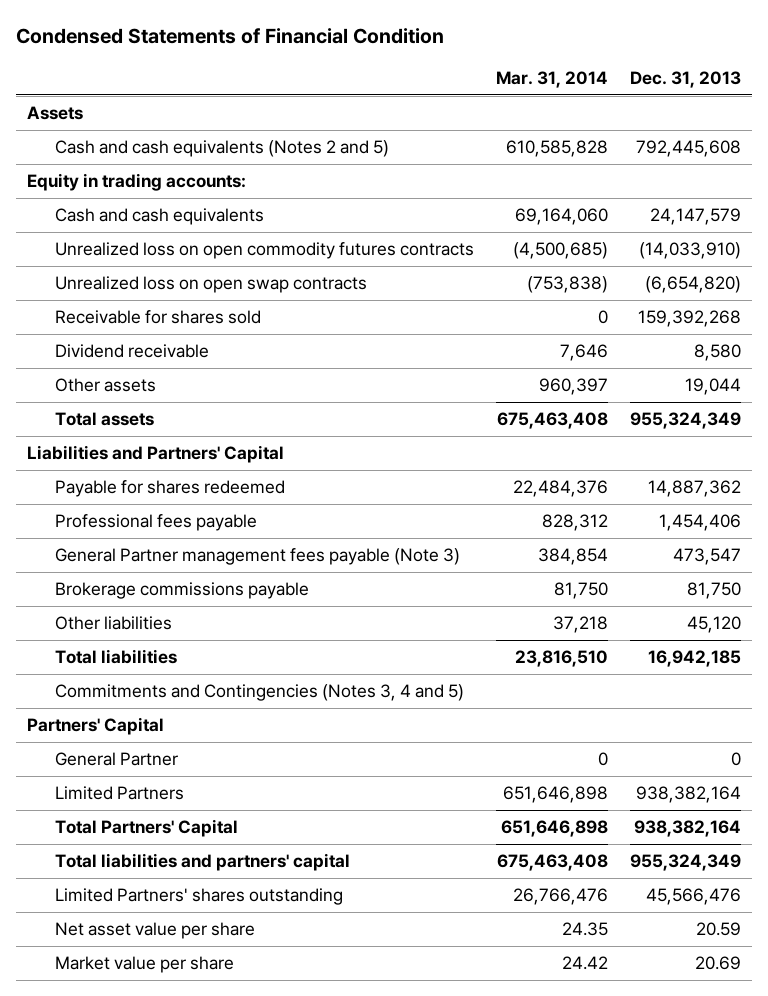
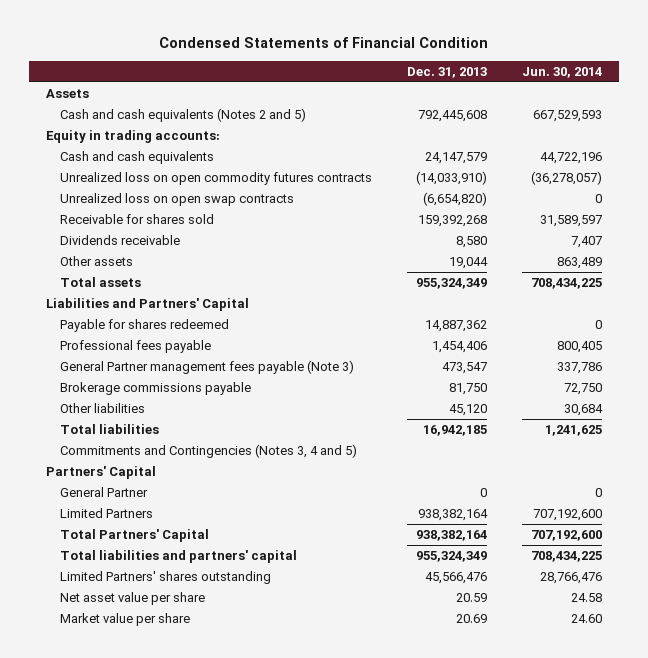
- | Mar. 31, 2014 | Dec. 31, 2013
+ | Dec. 31, 2013 | Jun. 30, 2014
- Dividend receivable | 7,646 | 8,580
+ Dividends receivable | 8,580 | 7,407

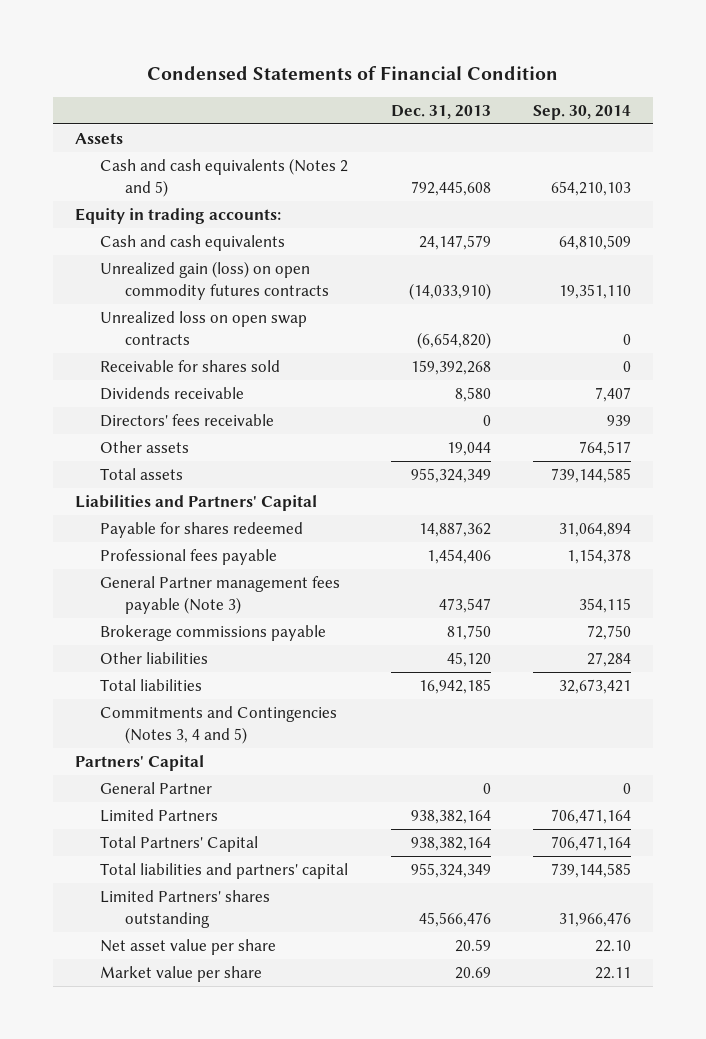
- | Dec. 31, 2013 | Jun. 30, 2014
+ | Dec. 31, 2013 | Sep. 30, 2014
- Unrealized loss on open commodity futures contracts | (14,033,910) | (36,278,057)
+ Unrealized gain (loss) on open commodity futures contracts | (14,033,910) | 19,351,110
+ Directors' fees receivable | 0 | 939

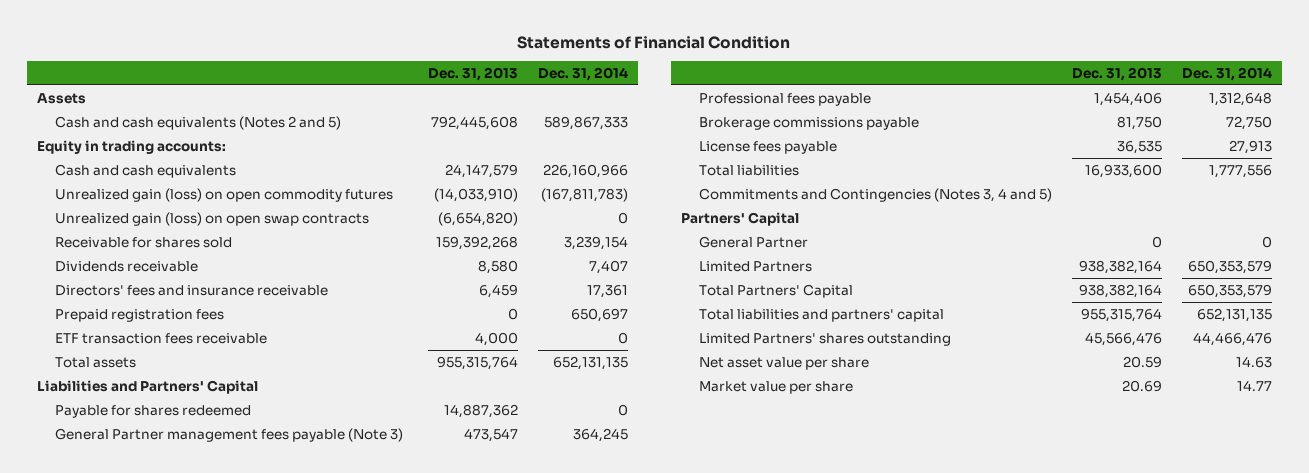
- Condensed Statements of Financial Condition
+ Statements of Financial Condition
- | Dec. 31, 2013 | Sep. 30, 2014
+ | Dec. 31, 2013 | Dec. 31, 2014
- Unrealized gain (loss) on open commodity futures contracts | (14,033,910) | 19,351,110
- Unrealized loss on open swap contracts | (6,654,820) | 0
+ Unrealized gain (loss) on open commodity futures | (14,033,910) | (167,811,783)
+ Unrealized gain (loss) on open swap contracts | (6,654,820) | 0
- Directors' fees receivable | 0 | 939
- Other assets | 19,044 | 764,517
- Total assets | 955,324,349 | 739,144,585
+ Directors' fees and insurance receivable | 6,459 | 17,361
+ Prepaid registration fees | 0 | 650,697
+ ETF transaction fees receivable | 4,000 | 0
+ Total assets | 955,315,764 | 652,131,135
moved down: Professional fees payable | 1,454,406 | 1,312,648
- Other liabilities | 45,120 | 27,284
- Total liabilities | 16,942,185 | 32,673,421
+ License fees payable | 36,535 | 27,913
+ Total liabilities | 16,933,600 | 1,777,556
- Total liabilities and partners' capital | 955,324,349 | 739,144,585
+ Total liabilities and partners' capital | 955,315,764 | 652,131,135

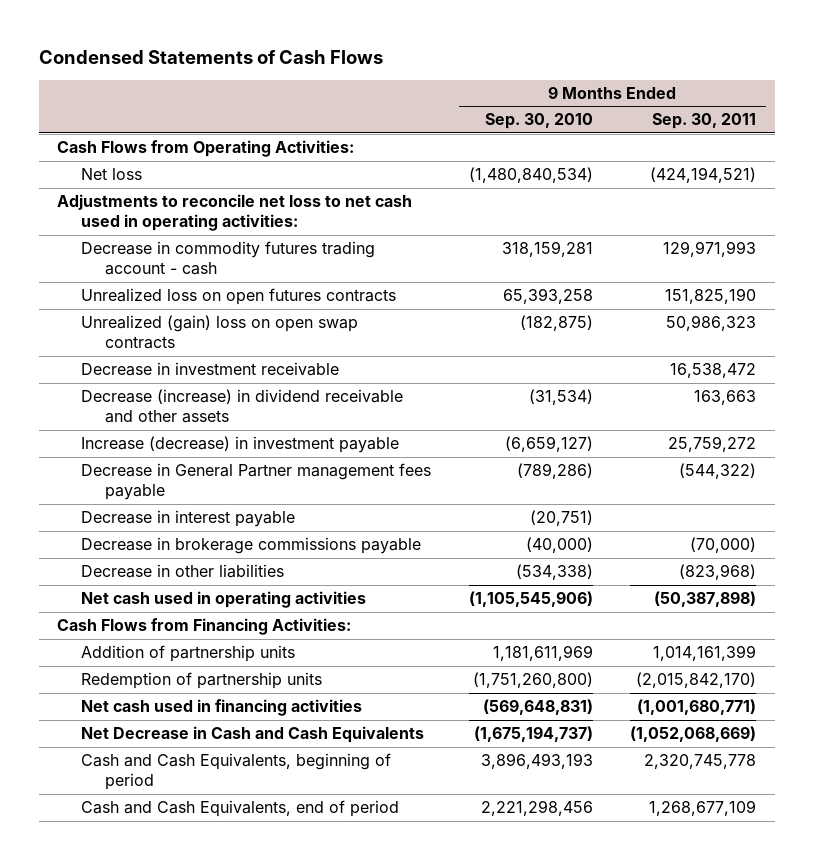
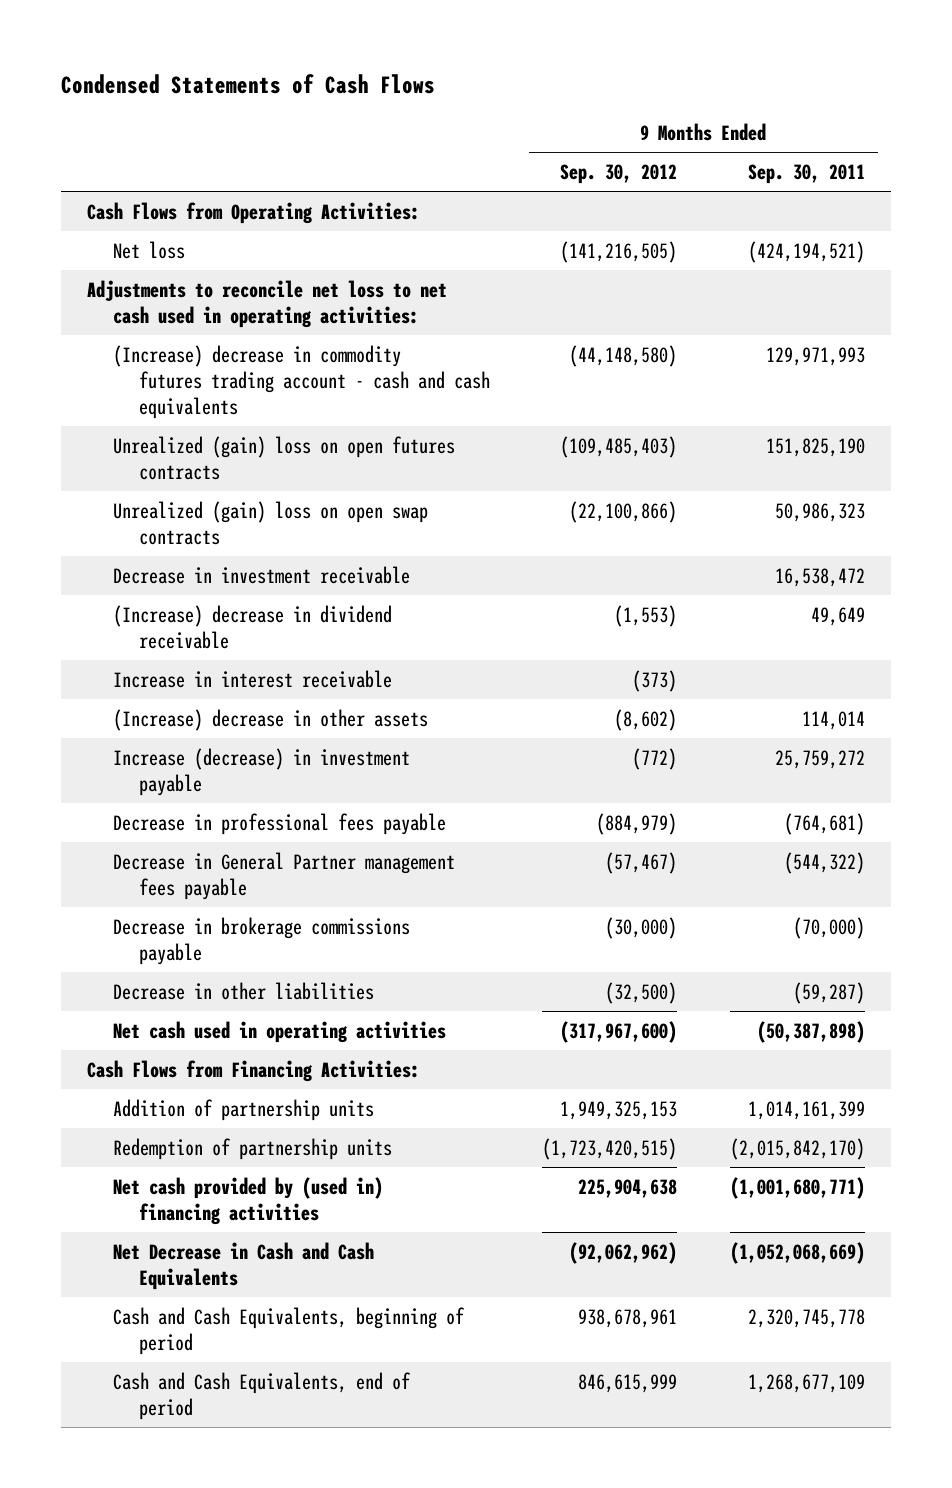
- | 9 Months Ended Sep. 30, 2010 | 9 Months Ended Sep. 30, 2011
+ | 9 Months Ended Sep. 30, 2012 | 9 Months Ended Sep. 30, 2011
- Decrease in commodity futures trading account - cash | 318,159,281 | 129,971,993
- Unrealized loss on open futures contracts | 65,393,258 | 151,825,190
+ (Increase) decrease in commodity futures trading account - cash and cash equivalents | (44,148,580) | 129,971,993
+ Unrealized (gain) loss on open futures contracts | (109,485,403) | 151,825,190
- Decrease (increase) in dividend receivable and other assets | (31,534) | 163,663
+ (Increase) decrease in dividend receivable | (1,553) | 49,649
+ Increase in interest receivable | (373) |
+ (Increase) decrease in other assets | (8,602) | 114,014
+ Decrease in professional fees payable | (884,979) | (764,681)
- Decrease in interest payable | (20,751) |
- Decrease in other liabilities | (534,338) | (823,968)
+ Decrease in other liabilities | (32,500) | (59,287)
- Net cash used in financing activities | (569,648,831) | (1,001,680,771)
+ Net cash provided by (used in) financing activities | 225,904,638 | (1,001,680,771)

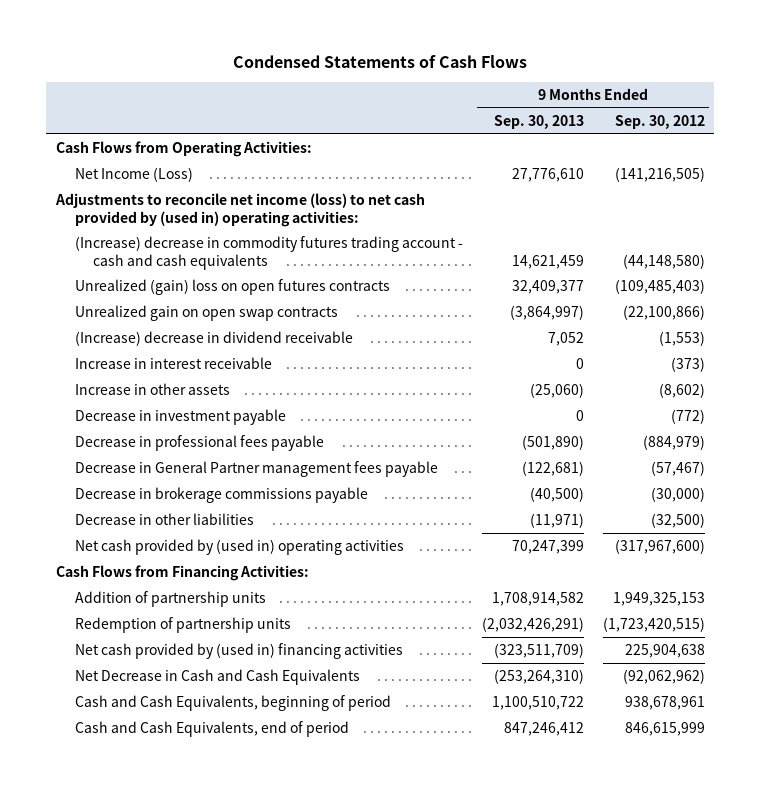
- | 9 Months Ended Sep. 30, 2012 | 9 Months Ended Sep. 30, 2011
+ | 9 Months Ended Sep. 30, 2013 | 9 Months Ended Sep. 30, 2012
- Net loss | (141,216,505) | (424,194,521)
- Adjustments to reconcile net loss to net cash used in operating activities:
+ Net Income (Loss) | 27,776,610 | (141,216,505)
+ Adjustments to reconcile net income (loss) to net cash provided by (used in) operating activities:
- Unrealized (gain) loss on open swap contracts | (22,100,866) | 50,986,323
- Decrease in investment receivable | | 16,538,472
+ Unrealized gain on open swap contracts | (3,864,997) | (22,100,866)
- (Increase) decrease in other assets | (8,602) | 114,014
- Increase (decrease) in investment payable | (772) | 25,759,272
+ Increase in other assets | (25,060) | (8,602)
+ Decrease in investment payable | 0 | (772)
- Net cash used in operating activities | (317,967,600) | (50,387,898)
+ Net cash provided by (used in) operating activities | 70,247,399 | (317,967,600)

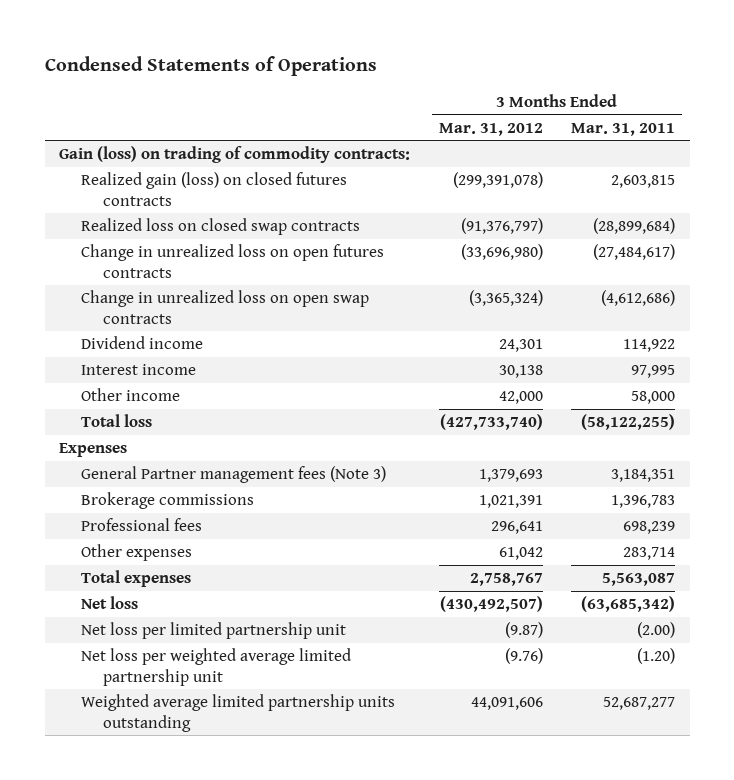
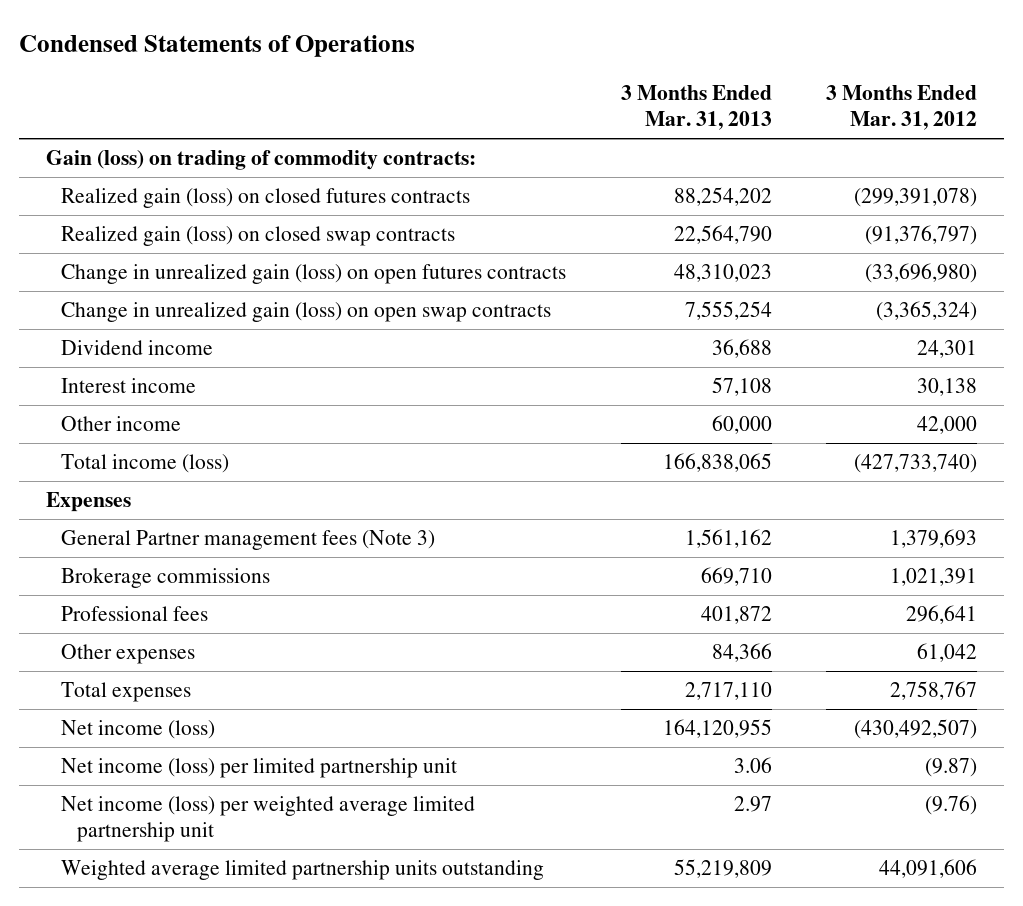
- | 3 Months Ended Mar. 31, 2012 | 3 Months Ended Mar. 31, 2011
+ | 3 Months Ended Mar. 31, 2013 | 3 Months Ended Mar. 31, 2012
- Realized loss on closed swap contracts | (91,376,797) | (28,899,684)
- Change in unrealized loss on open futures contracts | (33,696,980) | (27,484,617)
- Change in unrealized loss on open swap contracts | (3,365,324) | (4,612,686)
+ Realized gain (loss) on closed swap contracts | 22,564,790 | (91,376,797)
+ Change in unrealized gain (loss) on open futures contracts | 48,310,023 | (33,696,980)
+ Change in unrealized gain (loss) on open swap contracts | 7,555,254 | (3,365,324)
- Total loss | (427,733,740) | (58,122,255)
+ Total income (loss) | 166,838,065 | (427,733,740)
- Net loss | (430,492,507) | (63,685,342)
- Net loss per limited partnership unit | (9.87) | (2.00)
- Net loss per weighted average limited partnership unit | (9.76) | (1.20)
+ Net income (loss) | 164,120,955 | (430,492,507)
+ Net income (loss) per limited partnership unit | 3.06 | (9.87)
+ Net income (loss) per weighted average limited partnership unit | 2.97 | (9.76)

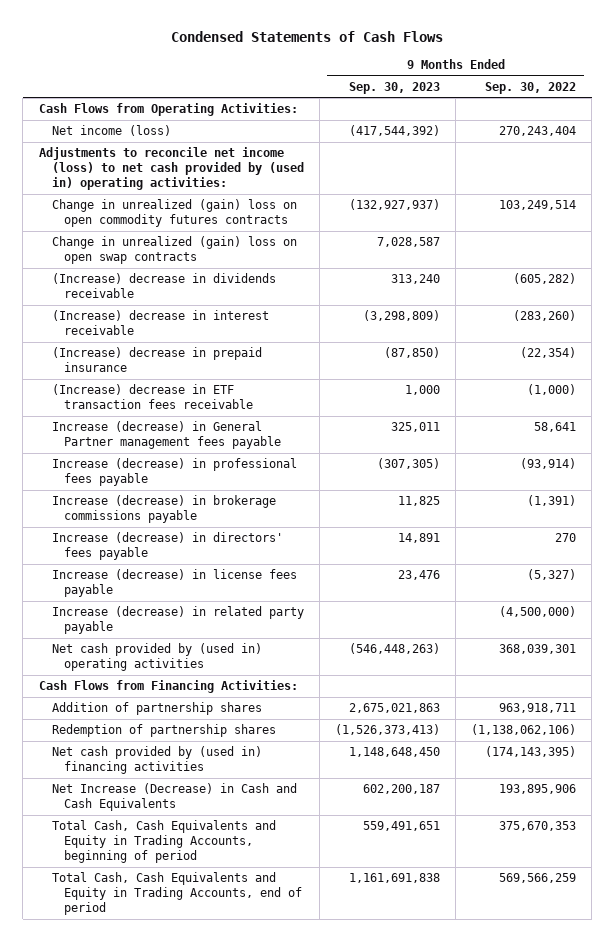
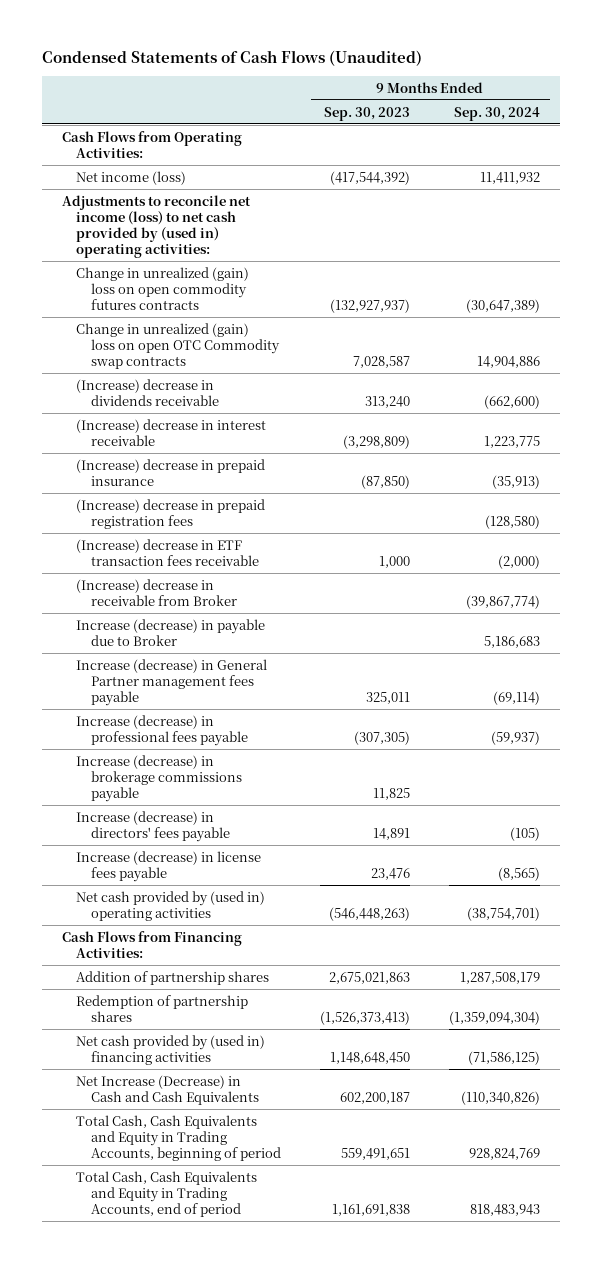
- Condensed Statements of Cash Flows
+ Condensed Statements of Cash Flows (Unaudited)
- | 9 Months Ended Sep. 30, 2023 | 9 Months Ended Sep. 30, 2022
+ | 9 Months Ended Sep. 30, 2023 | 9 Months Ended Sep. 30, 2024
- Change in unrealized (gain) loss on open swap contracts | 7,028,587 |
+ Change in unrealized (gain) loss on open OTC Commodity swap contracts | 7,028,587 | 14,904,886
+ (Increase) decrease in prepaid registration fees | | (128,580)
+ (Increase) decrease in receivable from Broker | | (39,867,774)
+ Increase (decrease) in payable due to Broker | | 5,186,683
- Increase (decrease) in related party payable | | (4,500,000)

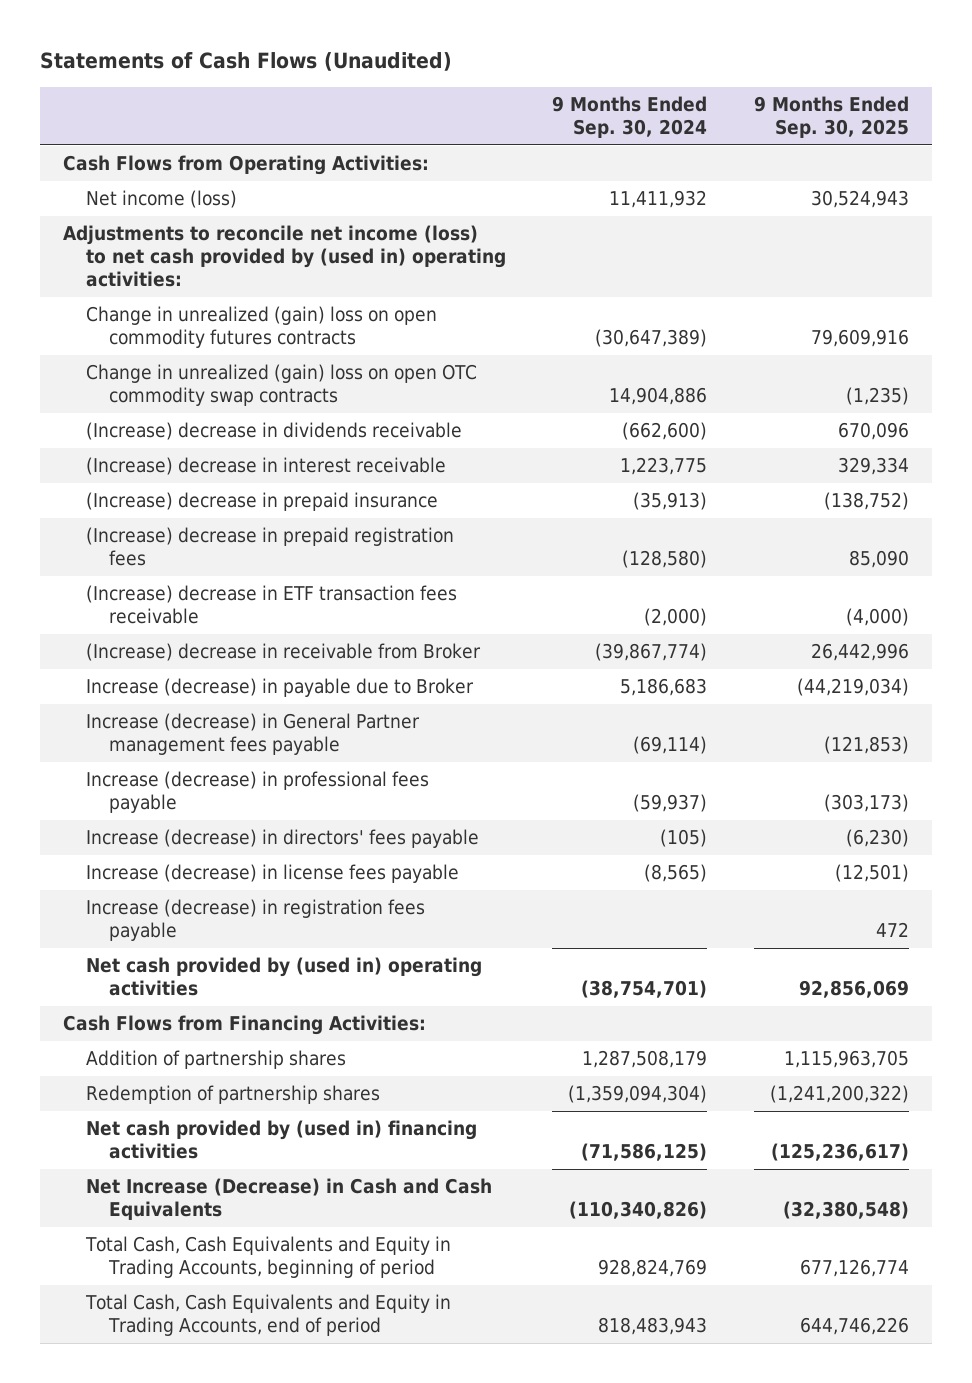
- Condensed Statements of Cash Flows (Unaudited)
+ Statements of Cash Flows (Unaudited)
- | 9 Months Ended Sep. 30, 2023 | 9 Months Ended Sep. 30, 2024
+ | 9 Months Ended Sep. 30, 2024 | 9 Months Ended Sep. 30, 2025
- Change in unrealized (gain) loss on open OTC Commodity swap contracts | 7,028,587 | 14,904,886
+ Change in unrealized (gain) loss on open OTC commodity swap contracts | 14,904,886 | (1,235)
- Increase (decrease) in brokerage commissions payable | 11,825 |
+ Increase (decrease) in registration fees payable | | 472

